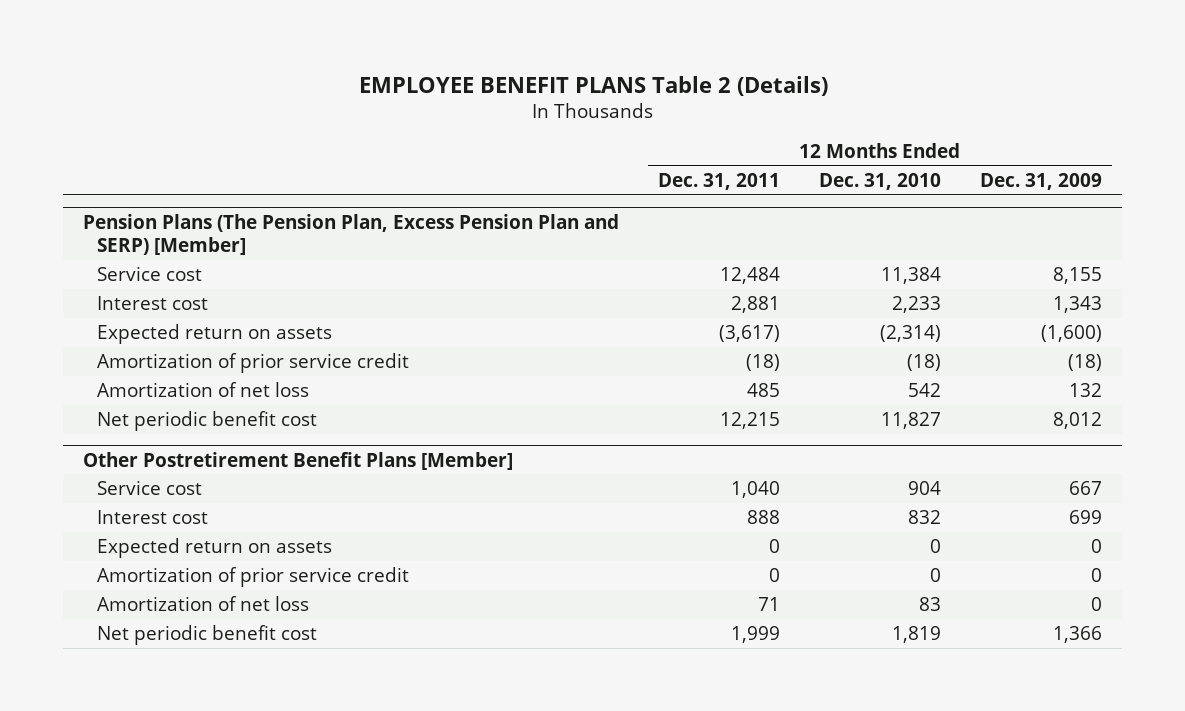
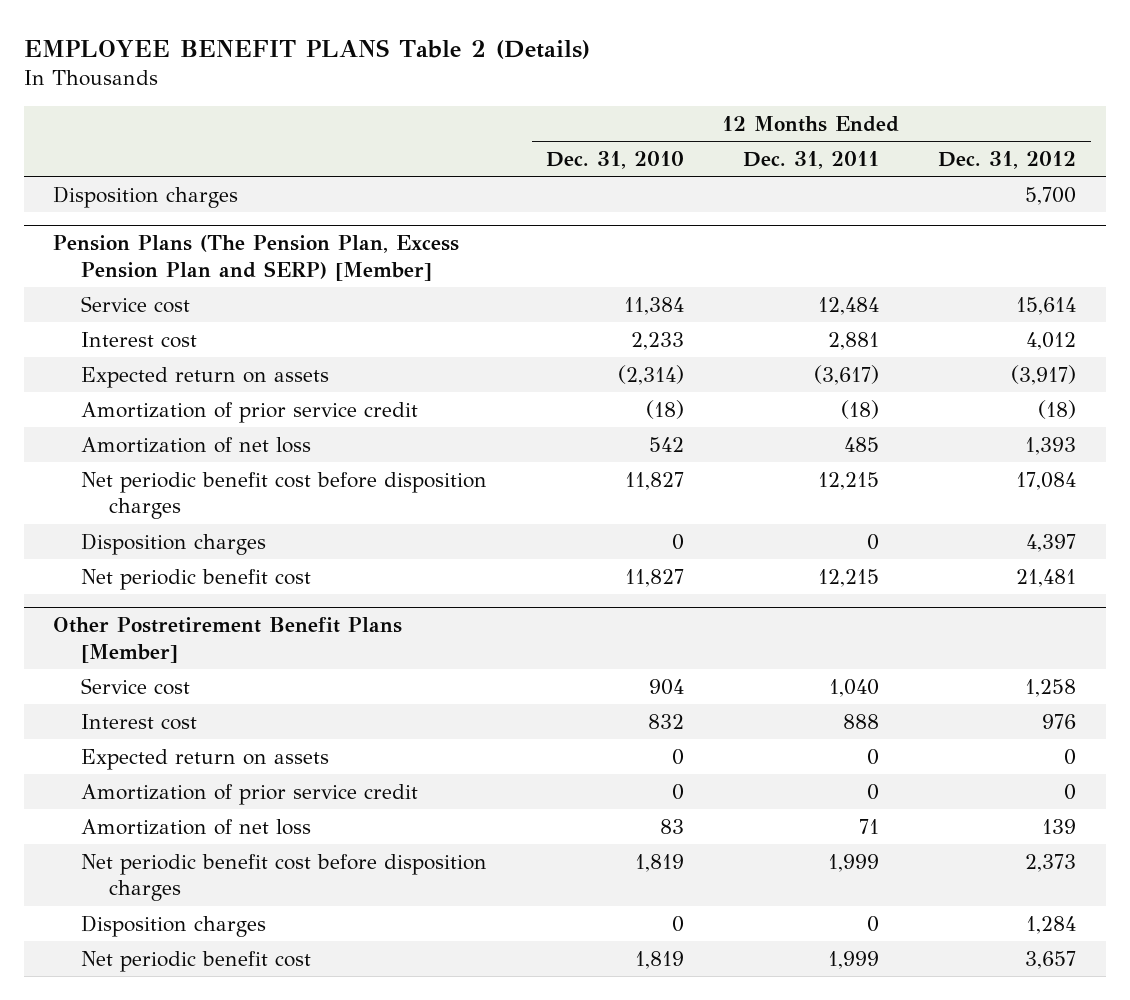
- | 12 Months Ended Dec. 31, 2011 | 12 Months Ended Dec. 31, 2010 | 12 Months Ended Dec. 31, 2009
+ | 12 Months Ended Dec. 31, 2010 | 12 Months Ended Dec. 31, 2011 | 12 Months Ended Dec. 31, 2012
+ Disposition charges | | | 5,700
@ Pension Plans (The Pension Plan, Excess Pension Plan and SERP) [Member]
+ Net periodic benefit cost before disposition charges | 11,827 | 12,215 | 17,084
+ Disposition charges | 0 | 0 | 4,397
@ Other Postretirement Benefit Plans [Member]
+ Net periodic benefit cost before disposition charges | 1,819 | 1,999 | 2,373
+ Disposition charges | 0 | 0 | 1,284

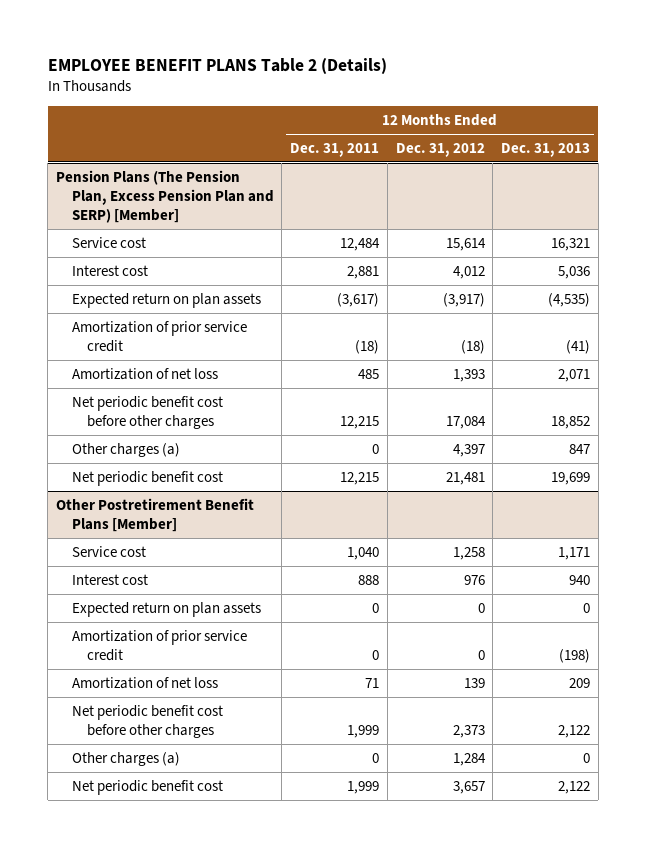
- | 12 Months Ended Dec. 31, 2010 | 12 Months Ended Dec. 31, 2011 | 12 Months Ended Dec. 31, 2012
+ | 12 Months Ended Dec. 31, 2011 | 12 Months Ended Dec. 31, 2012 | 12 Months Ended Dec. 31, 2013
- Disposition charges | | | 5,700
@ Pension Plans (The Pension Plan, Excess Pension Plan and SERP) [Member]
- Expected return on assets | (2,314) | (3,617) | (3,917)
+ Expected return on plan assets | (3,617) | (3,917) | (4,535)
- Net periodic benefit cost before disposition charges | 11,827 | 12,215 | 17,084
- Disposition charges | 0 | 0 | 4,397
+ Net periodic benefit cost before other charges | 12,215 | 17,084 | 18,852
+ Other charges (a) | 0 | 4,397 | 847
@ Other Postretirement Benefit Plans [Member]
- Expected return on assets | 0 | 0 | 0
+ Expected return on plan assets | 0 | 0 | 0
- Net periodic benefit cost before disposition charges | 1,819 | 1,999 | 2,373
- Disposition charges | 0 | 0 | 1,284
+ Net periodic benefit cost before other charges | 1,999 | 2,373 | 2,122
+ Other charges (a) | 0 | 1,284 | 0

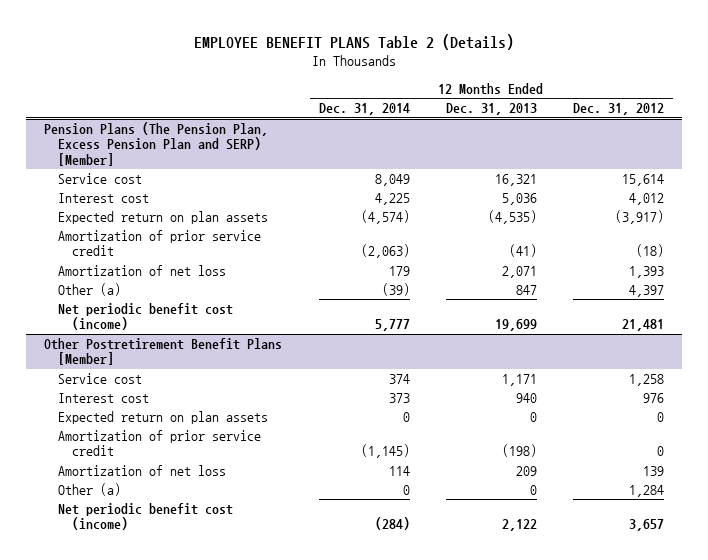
- | 12 Months Ended Dec. 31, 2011 | 12 Months Ended Dec. 31, 2012 | 12 Months Ended Dec. 31, 2013
+ | 12 Months Ended Dec. 31, 2014 | 12 Months Ended Dec. 31, 2013 | 12 Months Ended Dec. 31, 2012
@ Pension Plans (The Pension Plan, Excess Pension Plan and SERP) [Member]
- Net periodic benefit cost before other charges | 12,215 | 17,084 | 18,852
- Other charges (a) | 0 | 4,397 | 847
- Net periodic benefit cost | 12,215 | 21,481 | 19,699
+ Other (a) | (39) | 847 | 4,397
+ Net periodic benefit cost (income) | 5,777 | 19,699 | 21,481
@ Other Postretirement Benefit Plans [Member]
- Net periodic benefit cost before other charges | 1,999 | 2,373 | 2,122
- Other charges (a) | 0 | 1,284 | 0
- Net periodic benefit cost | 1,999 | 3,657 | 2,122
+ Other (a) | 0 | 0 | 1,284
+ Net periodic benefit cost (income) | (284) | 2,122 | 3,657

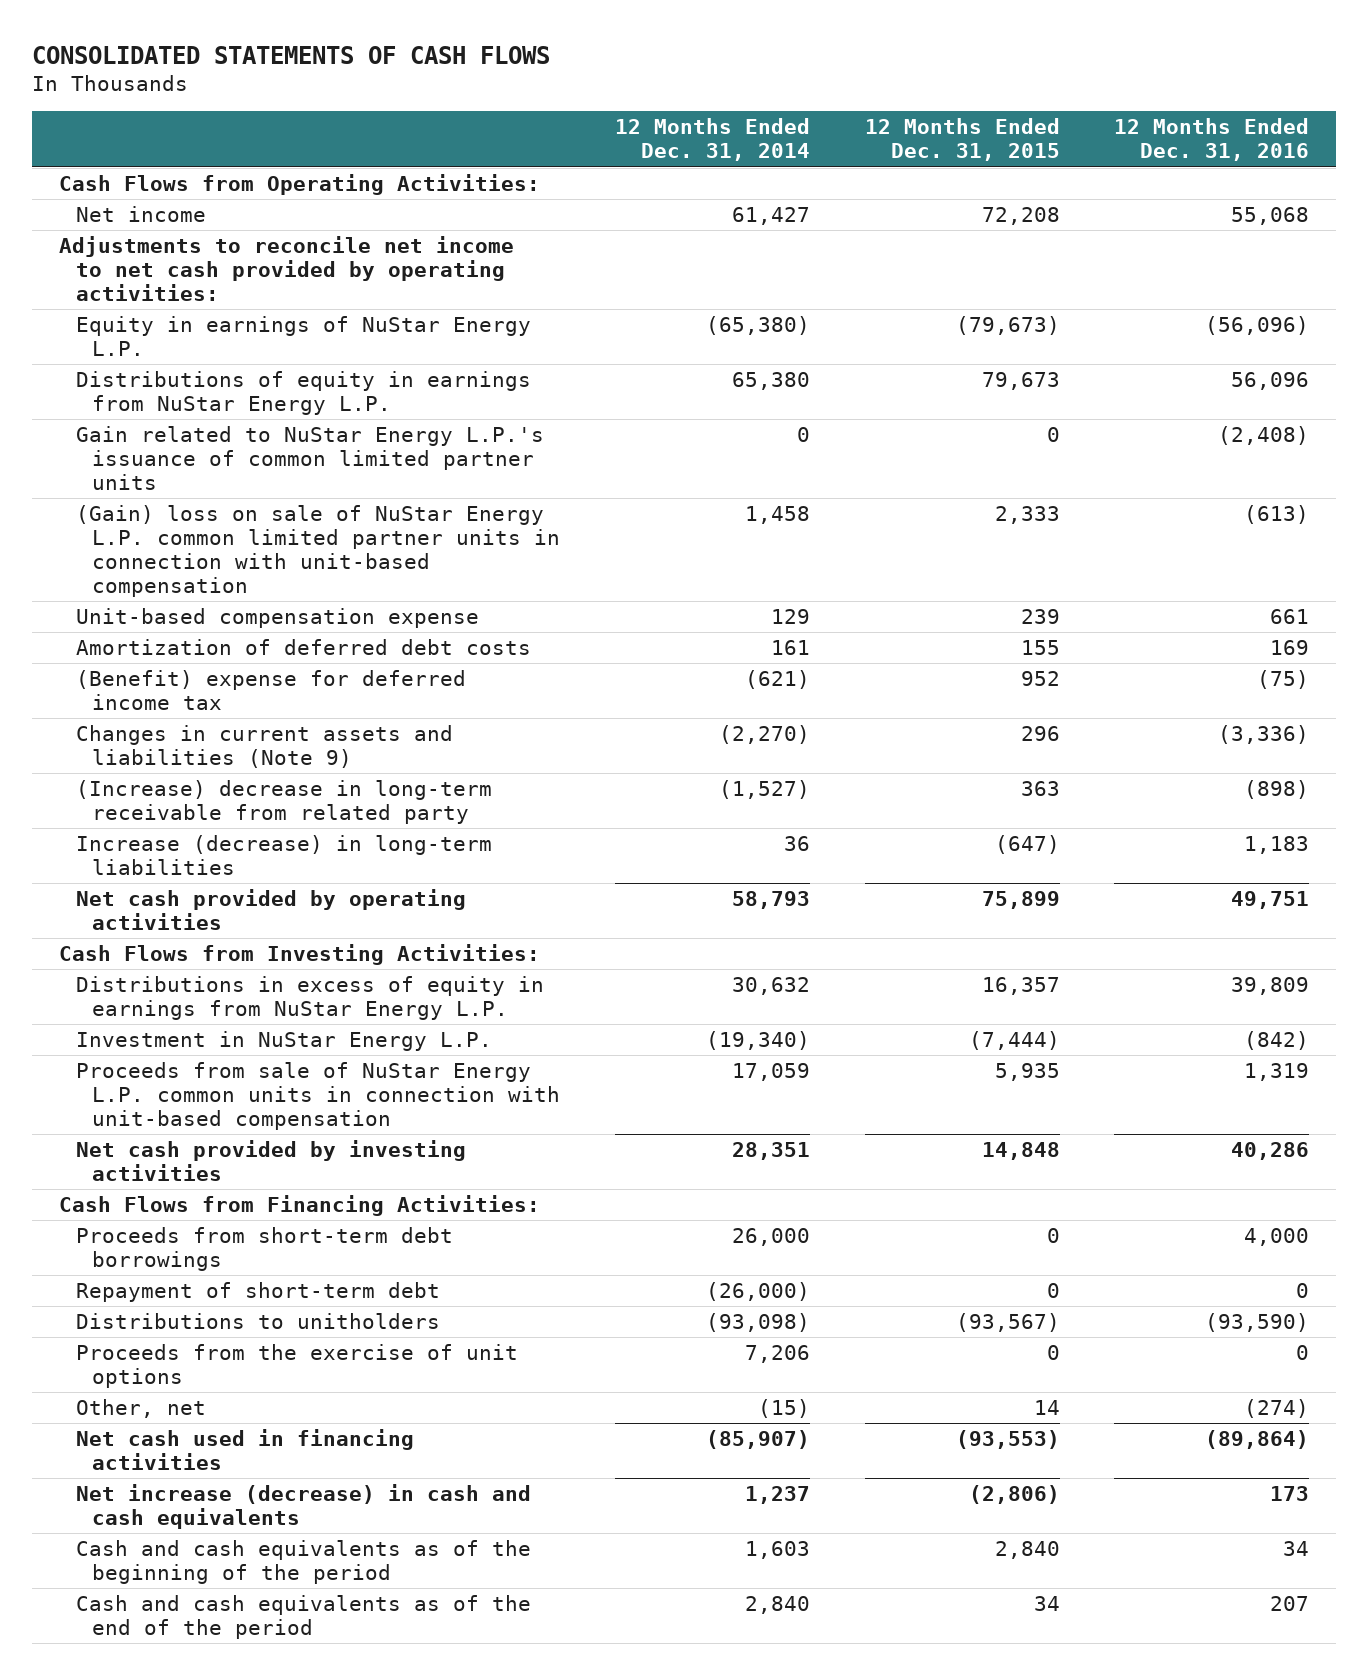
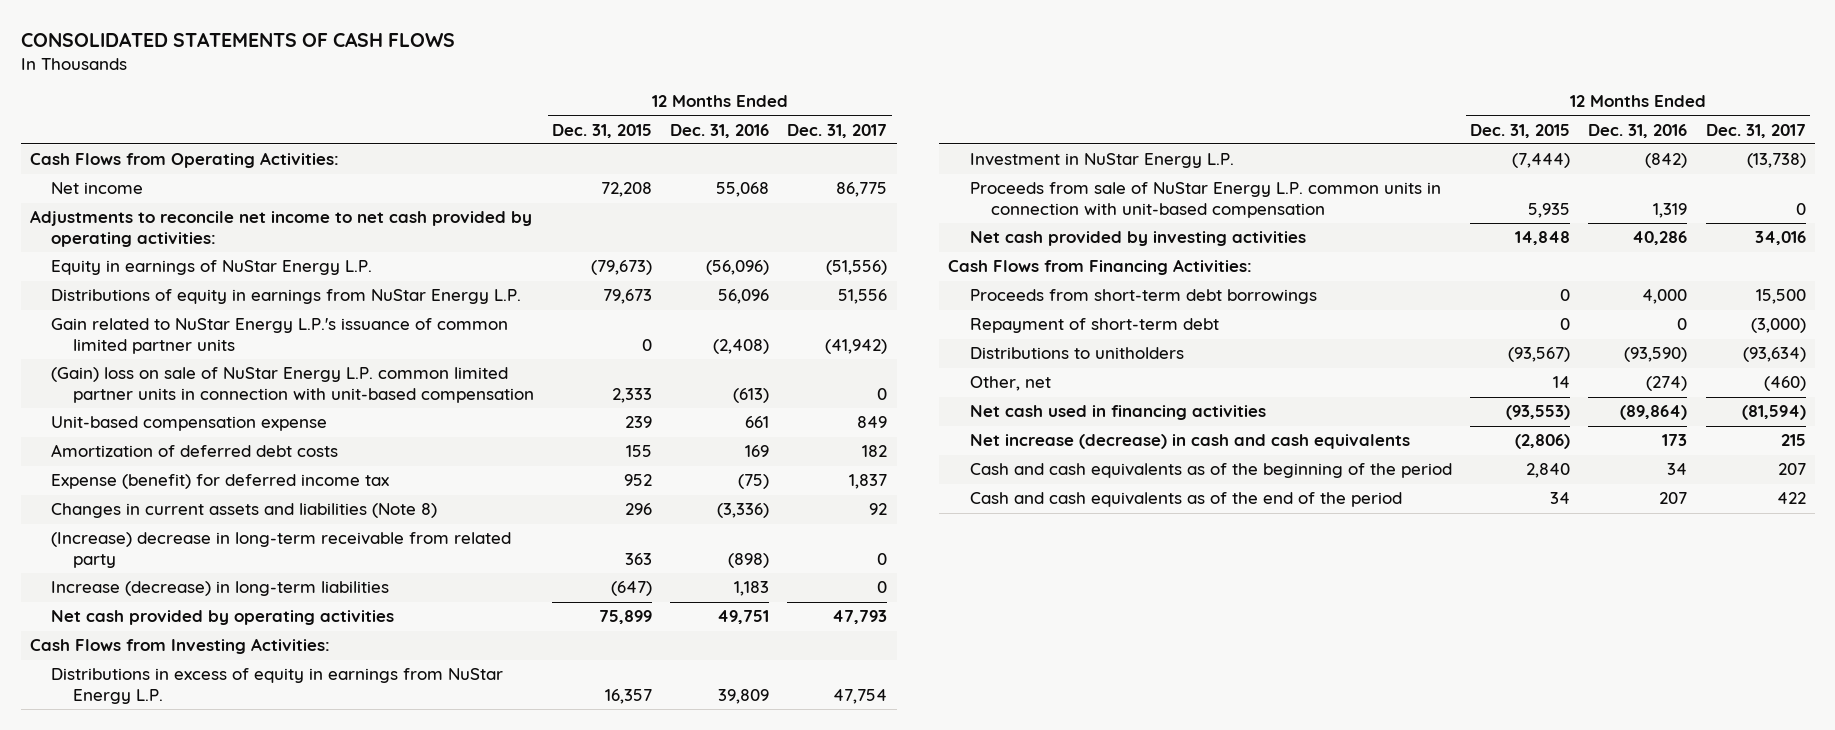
- | 12 Months Ended Dec. 31, 2014 | 12 Months Ended Dec. 31, 2015 | 12 Months Ended Dec. 31, 2016
+ | 12 Months Ended Dec. 31, 2015 | 12 Months Ended Dec. 31, 2016 | 12 Months Ended Dec. 31, 2017
- (Benefit) expense for deferred income tax | (621) | 952 | (75)
- Changes in current assets and liabilities (Note 9) | (2,270) | 296 | (3,336)
+ Expense (benefit) for deferred income tax | 952 | (75) | 1,837
+ Changes in current assets and liabilities (Note 8) | 296 | (3,336) | 92
- Proceeds from the exercise of unit options | 7,206 | 0 | 0

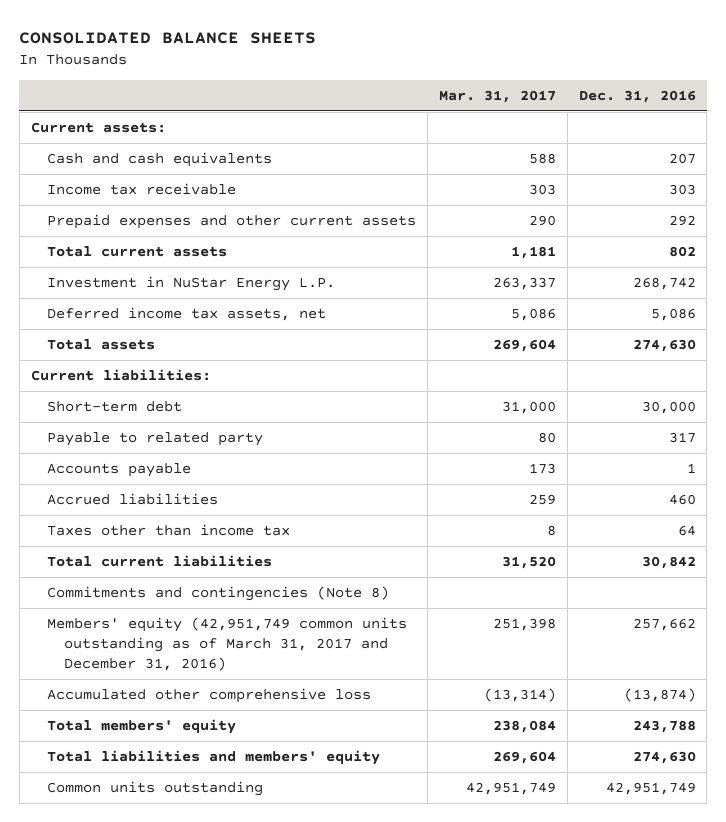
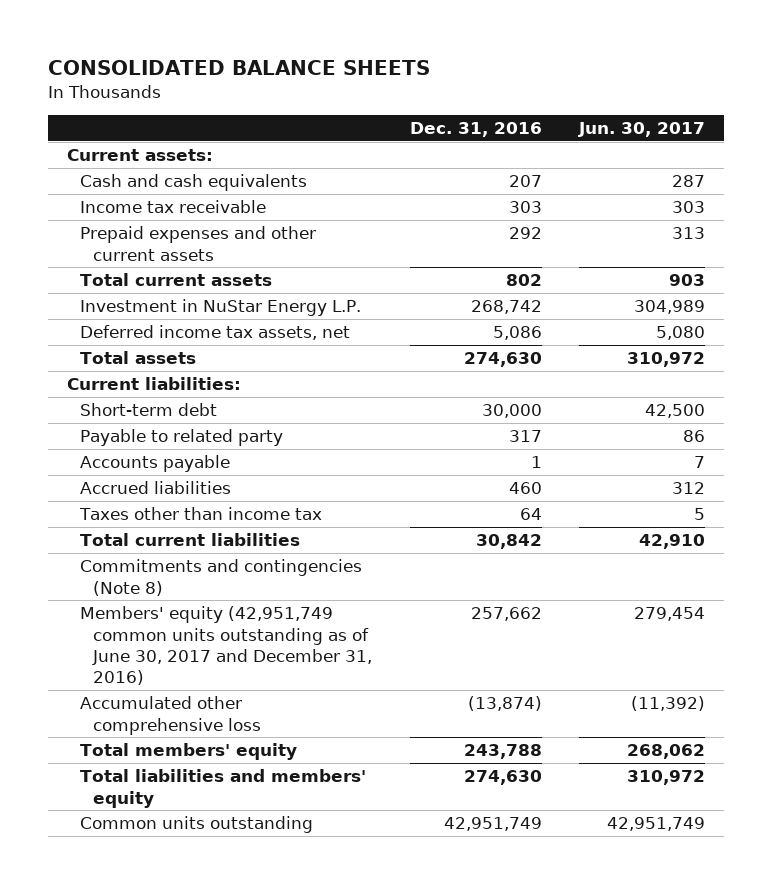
- | Mar. 31, 2017 | Dec. 31, 2016
+ | Dec. 31, 2016 | Jun. 30, 2017
- Members' equity (42,951,749 common units outstanding as of March 31, 2017 and December 31, 2016) | 251,398 | 257,662
+ Members' equity (42,951,749 common units outstanding as of June 30, 2017 and December 31, 2016) | 257,662 | 279,454

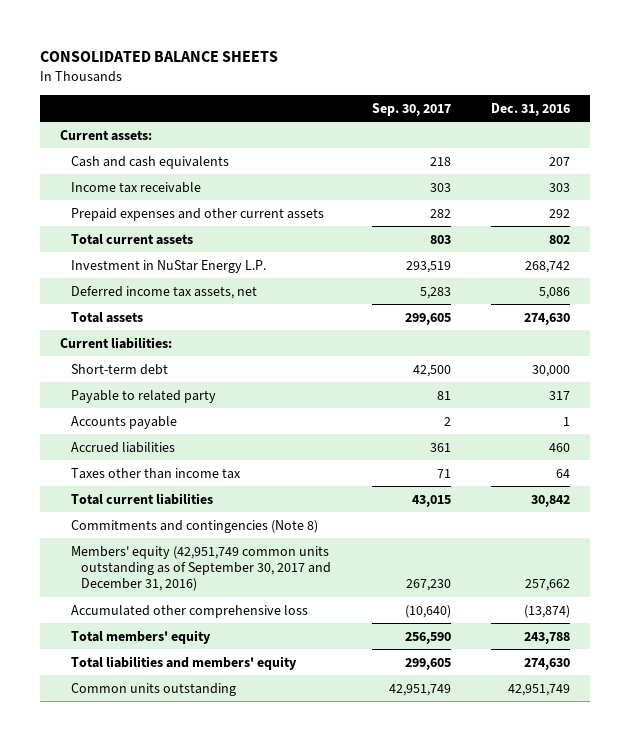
- | Dec. 31, 2016 | Jun. 30, 2017
+ | Sep. 30, 2017 | Dec. 31, 2016
- Members' equity (42,951,749 common units outstanding as of June 30, 2017 and December 31, 2016) | 257,662 | 279,454
+ Members' equity (42,951,749 common units outstanding as of September 30, 2017 and December 31, 2016) | 267,230 | 257,662

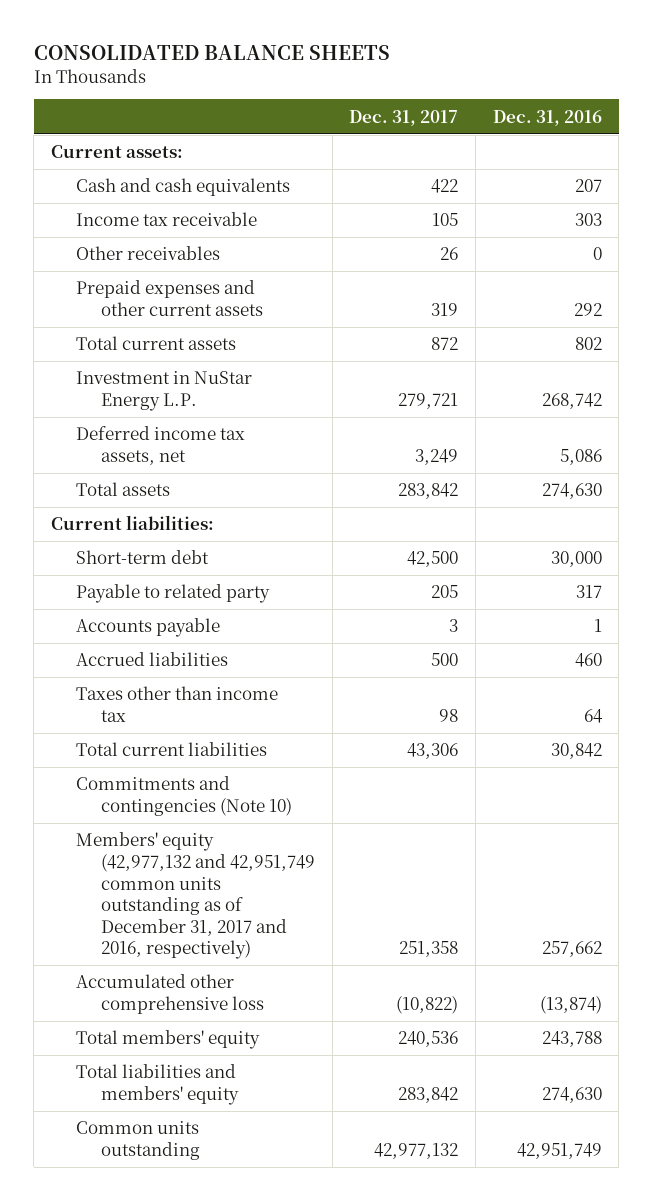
- | Sep. 30, 2017 | Dec. 31, 2016
+ | Dec. 31, 2017 | Dec. 31, 2016
+ Other receivables | 26 | 0
- Commitments and contingencies (Note 8)
- Members' equity (42,951,749 common units outstanding as of September 30, 2017 and December 31, 2016) | 267,230 | 257,662
+ Commitments and contingencies (Note 10)
+ Members' equity (42,977,132 and 42,951,749 common units outstanding as of December 31, 2017 and 2016, respectively) | 251,358 | 257,662

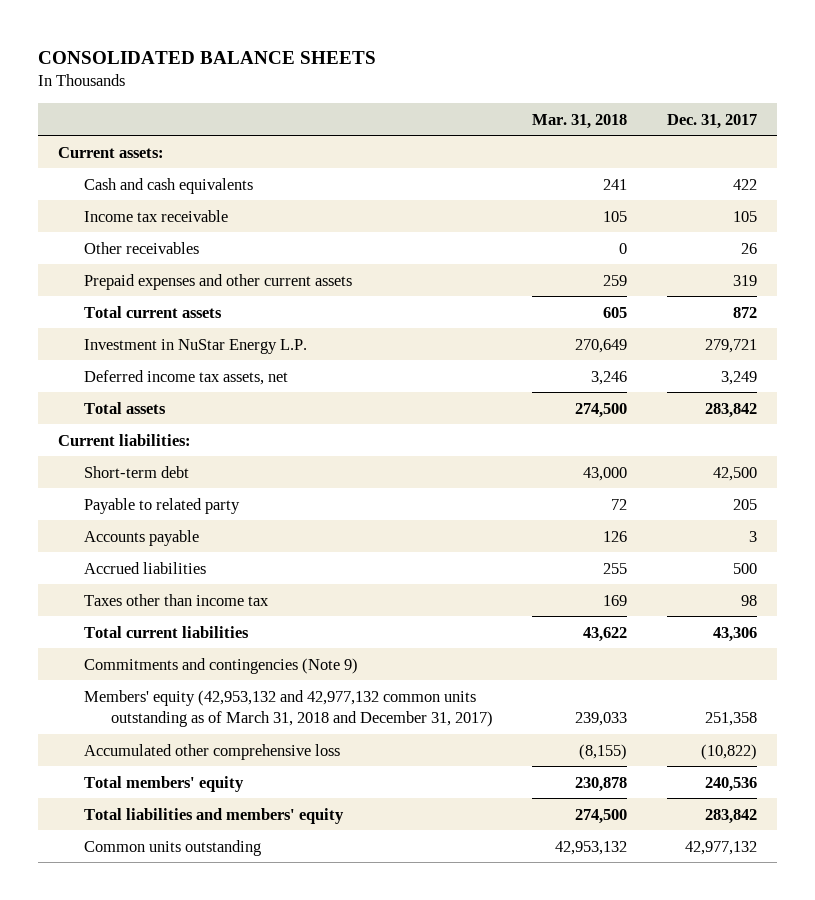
- | Dec. 31, 2017 | Dec. 31, 2016
+ | Mar. 31, 2018 | Dec. 31, 2017
- Commitments and contingencies (Note 10)
- Members' equity (42,977,132 and 42,951,749 common units outstanding as of December 31, 2017 and 2016, respectively) | 251,358 | 257,662
+ Commitments and contingencies (Note 9)
+ Members' equity (42,953,132 and 42,977,132 common units outstanding as of March 31, 2018 and December 31, 2017) | 239,033 | 251,358

